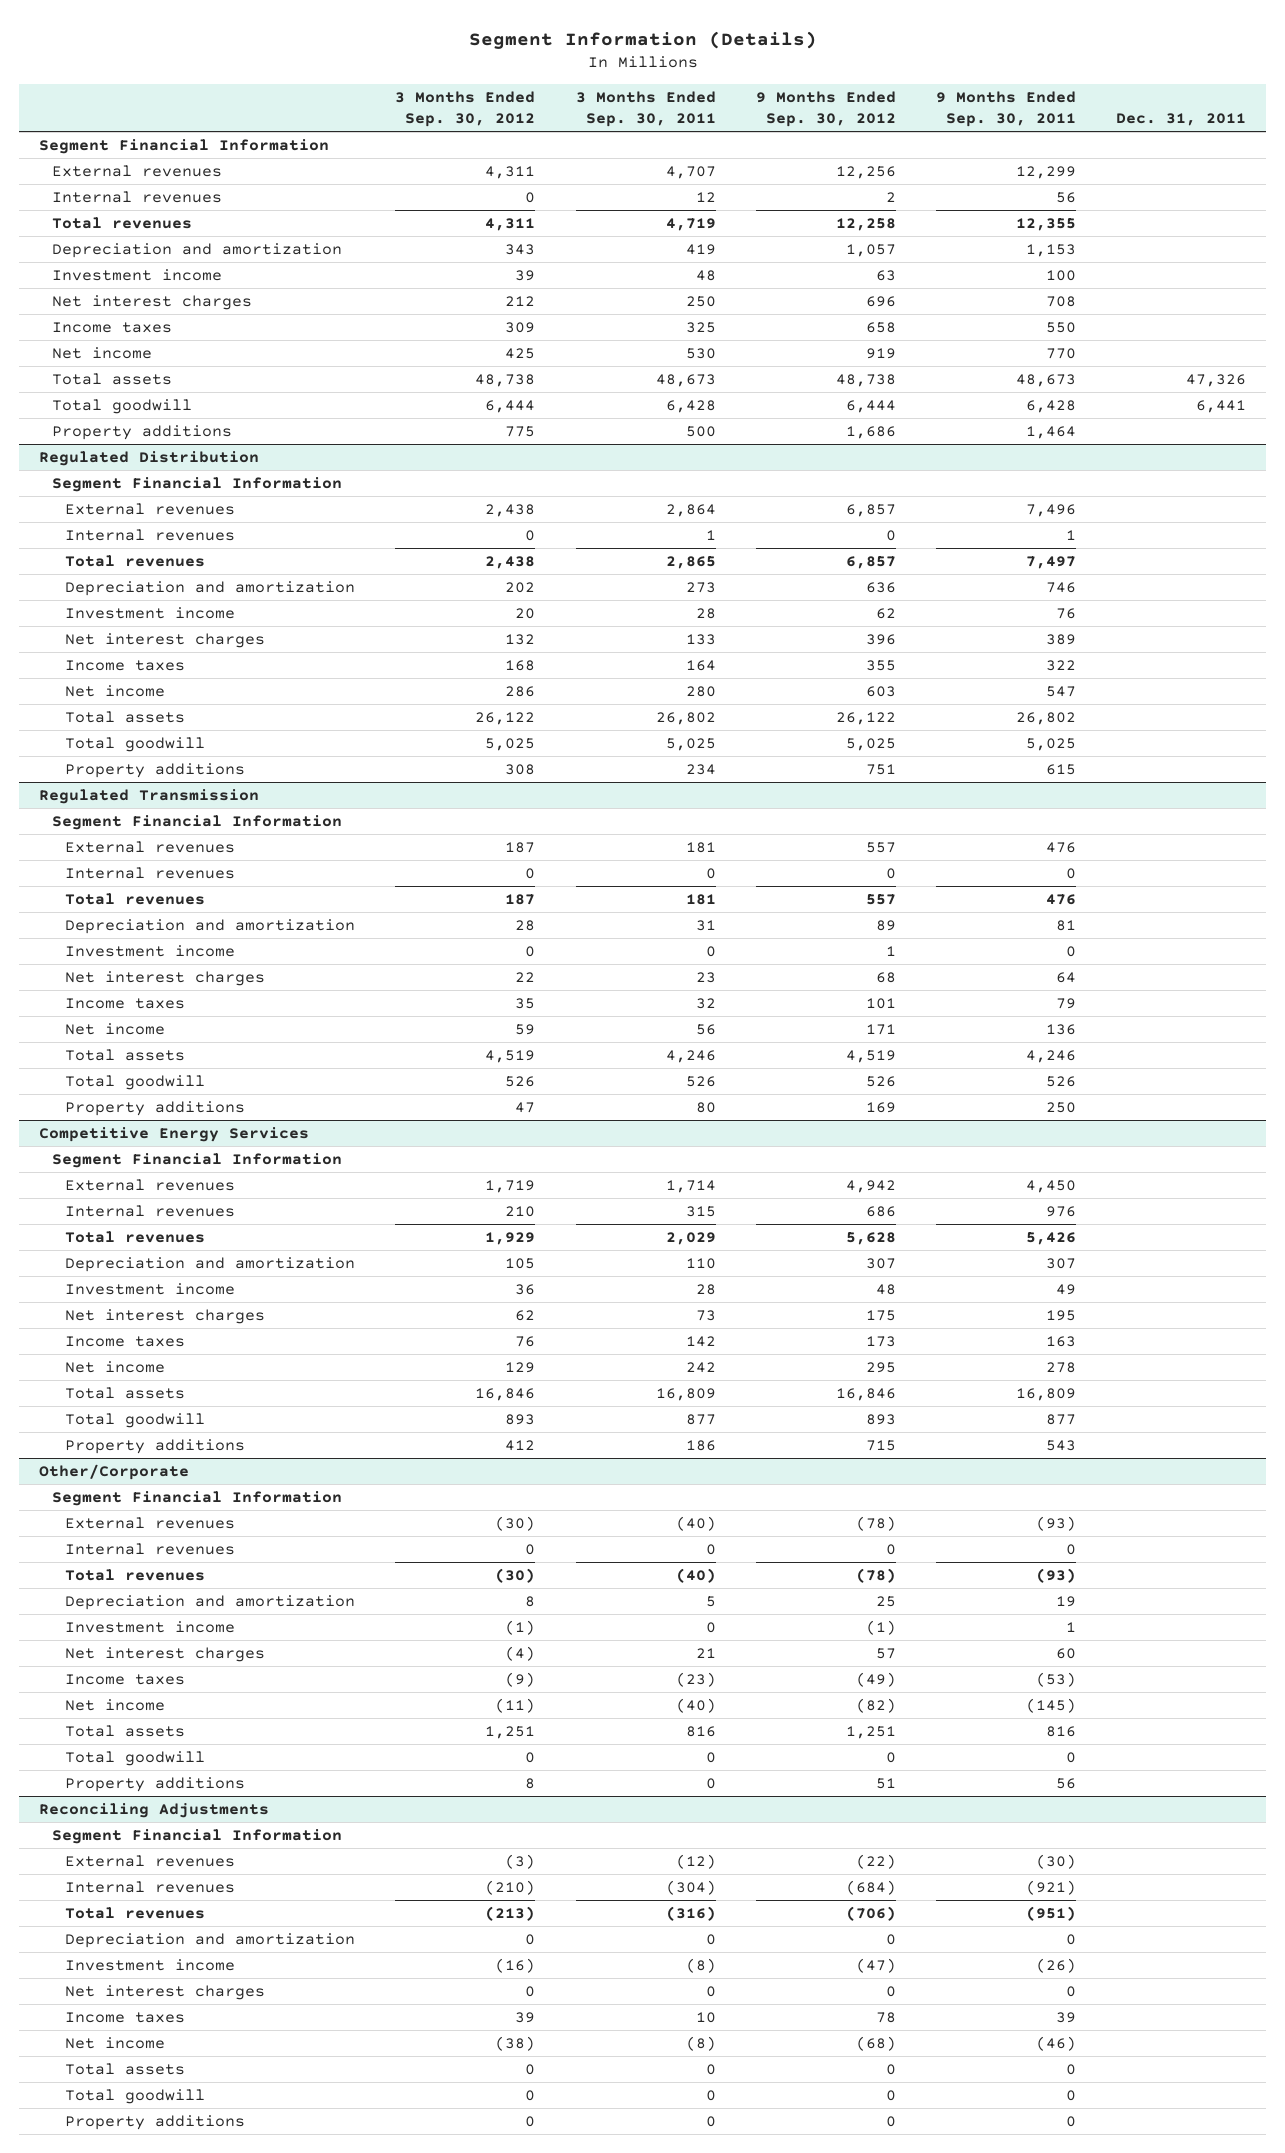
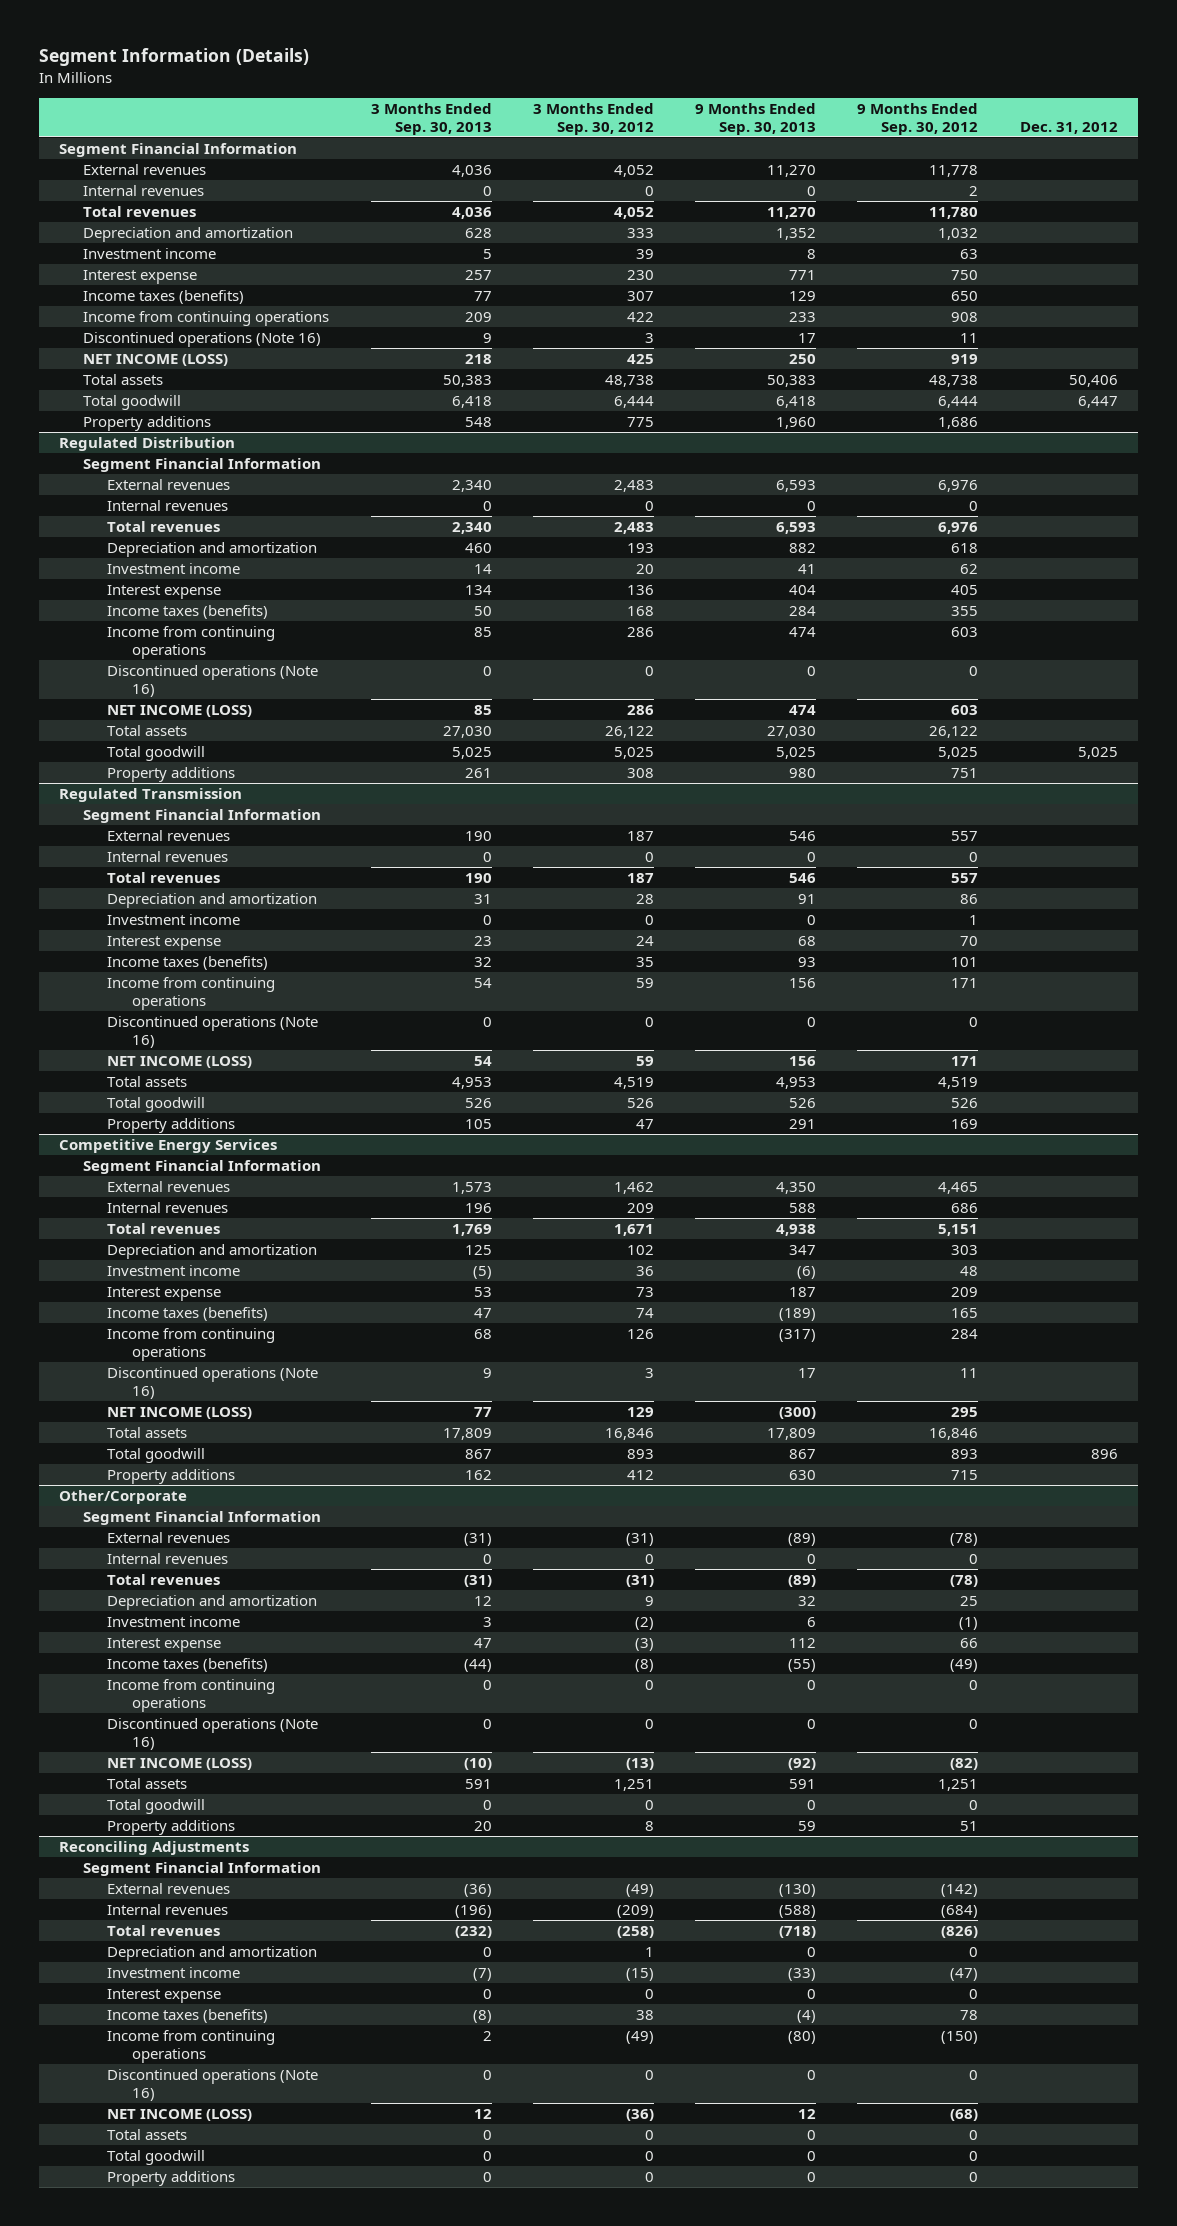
- | 3 Months Ended Sep. 30, 2012 | 3 Months Ended Sep. 30, 2011 | 9 Months Ended Sep. 30, 2012 | 9 Months Ended Sep. 30, 2011 | Dec. 31, 2011
+ | 3 Months Ended Sep. 30, 2013 | 3 Months Ended Sep. 30, 2012 | 9 Months Ended Sep. 30, 2013 | 9 Months Ended Sep. 30, 2012 | Dec. 31, 2012
- External revenues | 4,311 | 4,707 | 12,256 | 12,299 |
+ External revenues | 4,036 | 4,052 | 11,270 | 11,778 |
- Total revenues | 4,311 | 4,719 | 12,258 | 12,355 |
- Depreciation and amortization | 343 | 419 | 1,057 | 1,153 |
+ Total revenues | 4,036 | 4,052 | 11,270 | 11,780 |
+ Depreciation and amortization | 628 | 333 | 1,352 | 1,032 |
- Net interest charges | 212 | 250 | 696 | 708 |
- Income taxes | 309 | 325 | 658 | 550 |
- Net income | 425 | 530 | 919 | 770 |
+ Interest expense | 257 | 230 | 771 | 750 |
+ Income taxes (benefits) | 77 | 307 | 129 | 650 |
+ Income from continuing operations | 209 | 422 | 233 | 908 |
+ Discontinued operations (Note 16) | 9 | 3 | 17 | 11 |
+ NET INCOME (LOSS) | 218 | 425 | 250 | 919 |
@ Regulated Distribution
- External revenues | 2,438 | 2,864 | 6,857 | 7,496 |
+ External revenues | 2,340 | 2,483 | 6,593 | 6,976 |
- Total revenues | 2,438 | 2,865 | 6,857 | 7,497 |
- Depreciation and amortization | 202 | 273 | 636 | 746 |
+ Total revenues | 2,340 | 2,483 | 6,593 | 6,976 |
+ Depreciation and amortization | 460 | 193 | 882 | 618 |
- Net interest charges | 132 | 133 | 396 | 389 |
- Income taxes | 168 | 164 | 355 | 322 |
- Net income | 286 | 280 | 603 | 547 |
+ Interest expense | 134 | 136 | 404 | 405 |
+ Income taxes (benefits) | 50 | 168 | 284 | 355 |
+ Income from continuing operations | 85 | 286 | 474 | 603 |
+ Discontinued operations (Note 16) | 0 | 0 | 0 | 0 |
+ NET INCOME (LOSS) | 85 | 286 | 474 | 603 |
@ Regulated Transmission
- Depreciation and amortization | 28 | 31 | 89 | 81 |
+ Depreciation and amortization | 31 | 28 | 91 | 86 |
- Net interest charges | 22 | 23 | 68 | 64 |
- Income taxes | 35 | 32 | 101 | 79 |
- Net income | 59 | 56 | 171 | 136 |
+ Interest expense | 23 | 24 | 68 | 70 |
+ Income taxes (benefits) | 32 | 35 | 93 | 101 |
+ Income from continuing operations | 54 | 59 | 156 | 171 |
+ Discontinued operations (Note 16) | 0 | 0 | 0 | 0 |
+ NET INCOME (LOSS) | 54 | 59 | 156 | 171 |
@ Competitive Energy Services
- External revenues | 1,719 | 1,714 | 4,942 | 4,450 |
- Internal revenues | 210 | 315 | 686 | 976 |
- Total revenues | 1,929 | 2,029 | 5,628 | 5,426 |
- Depreciation and amortization | 105 | 110 | 307 | 307 |
+ External revenues | 1,573 | 1,462 | 4,350 | 4,465 |
+ Internal revenues | 196 | 209 | 588 | 686 |
+ Total revenues | 1,769 | 1,671 | 4,938 | 5,151 |
+ Depreciation and amortization | 125 | 102 | 347 | 303 |
- Net interest charges | 62 | 73 | 175 | 195 |
- Income taxes | 76 | 142 | 173 | 163 |
- Net income | 129 | 242 | 295 | 278 |
+ Interest expense | 53 | 73 | 187 | 209 |
+ Income taxes (benefits) | 47 | 74 | (189) | 165 |
+ Income from continuing operations | 68 | 126 | (317) | 284 |
+ Discontinued operations (Note 16) | 9 | 3 | 17 | 11 |
+ NET INCOME (LOSS) | 77 | 129 | (300) | 295 |
@ Other/Corporate
- External revenues | (30) | (40) | (78) | (93) |
+ External revenues | (31) | (31) | (89) | (78) |
- Total revenues | (30) | (40) | (78) | (93) |
- Depreciation and amortization | 8 | 5 | 25 | 19 |
- Investment income | (1) | 0 | (1) | 1 |
- Net interest charges | (4) | 21 | 57 | 60 |
- Income taxes | (9) | (23) | (49) | (53) |
- Net income | (11) | (40) | (82) | (145) |
+ Total revenues | (31) | (31) | (89) | (78) |
+ Depreciation and amortization | 12 | 9 | 32 | 25 |
+ Investment income | 3 | (2) | 6 | (1) |
+ Interest expense | 47 | (3) | 112 | 66 |
+ Income taxes (benefits) | (44) | (8) | (55) | (49) |
+ Income from continuing operations | 0 | 0 | 0 | 0 |
+ Discontinued operations (Note 16) | 0 | 0 | 0 | 0 |
+ NET INCOME (LOSS) | (10) | (13) | (92) | (82) |
@ Reconciling Adjustments
- External revenues | (3) | (12) | (22) | (30) |
- Internal revenues | (210) | (304) | (684) | (921) |
- Total revenues | (213) | (316) | (706) | (951) |
- Depreciation and amortization | 0 | 0 | 0 | 0 |
- Investment income | (16) | (8) | (47) | (26) |
- Net interest charges | 0 | 0 | 0 | 0 |
- Income taxes | 39 | 10 | 78 | 39 |
- Net income | (38) | (8) | (68) | (46) |
+ External revenues | (36) | (49) | (130) | (142) |
+ Internal revenues | (196) | (209) | (588) | (684) |
+ Total revenues | (232) | (258) | (718) | (826) |
+ Depreciation and amortization | 0 | 1 | 0 | 0 |
+ Investment income | (7) | (15) | (33) | (47) |
+ Interest expense | 0 | 0 | 0 | 0 |
+ Income taxes (benefits) | (8) | 38 | (4) | 78 |
+ Income from continuing operations | 2 | (49) | (80) | (150) |
+ Discontinued operations (Note 16) | 0 | 0 | 0 | 0 |
+ NET INCOME (LOSS) | 12 | (36) | 12 | (68) |

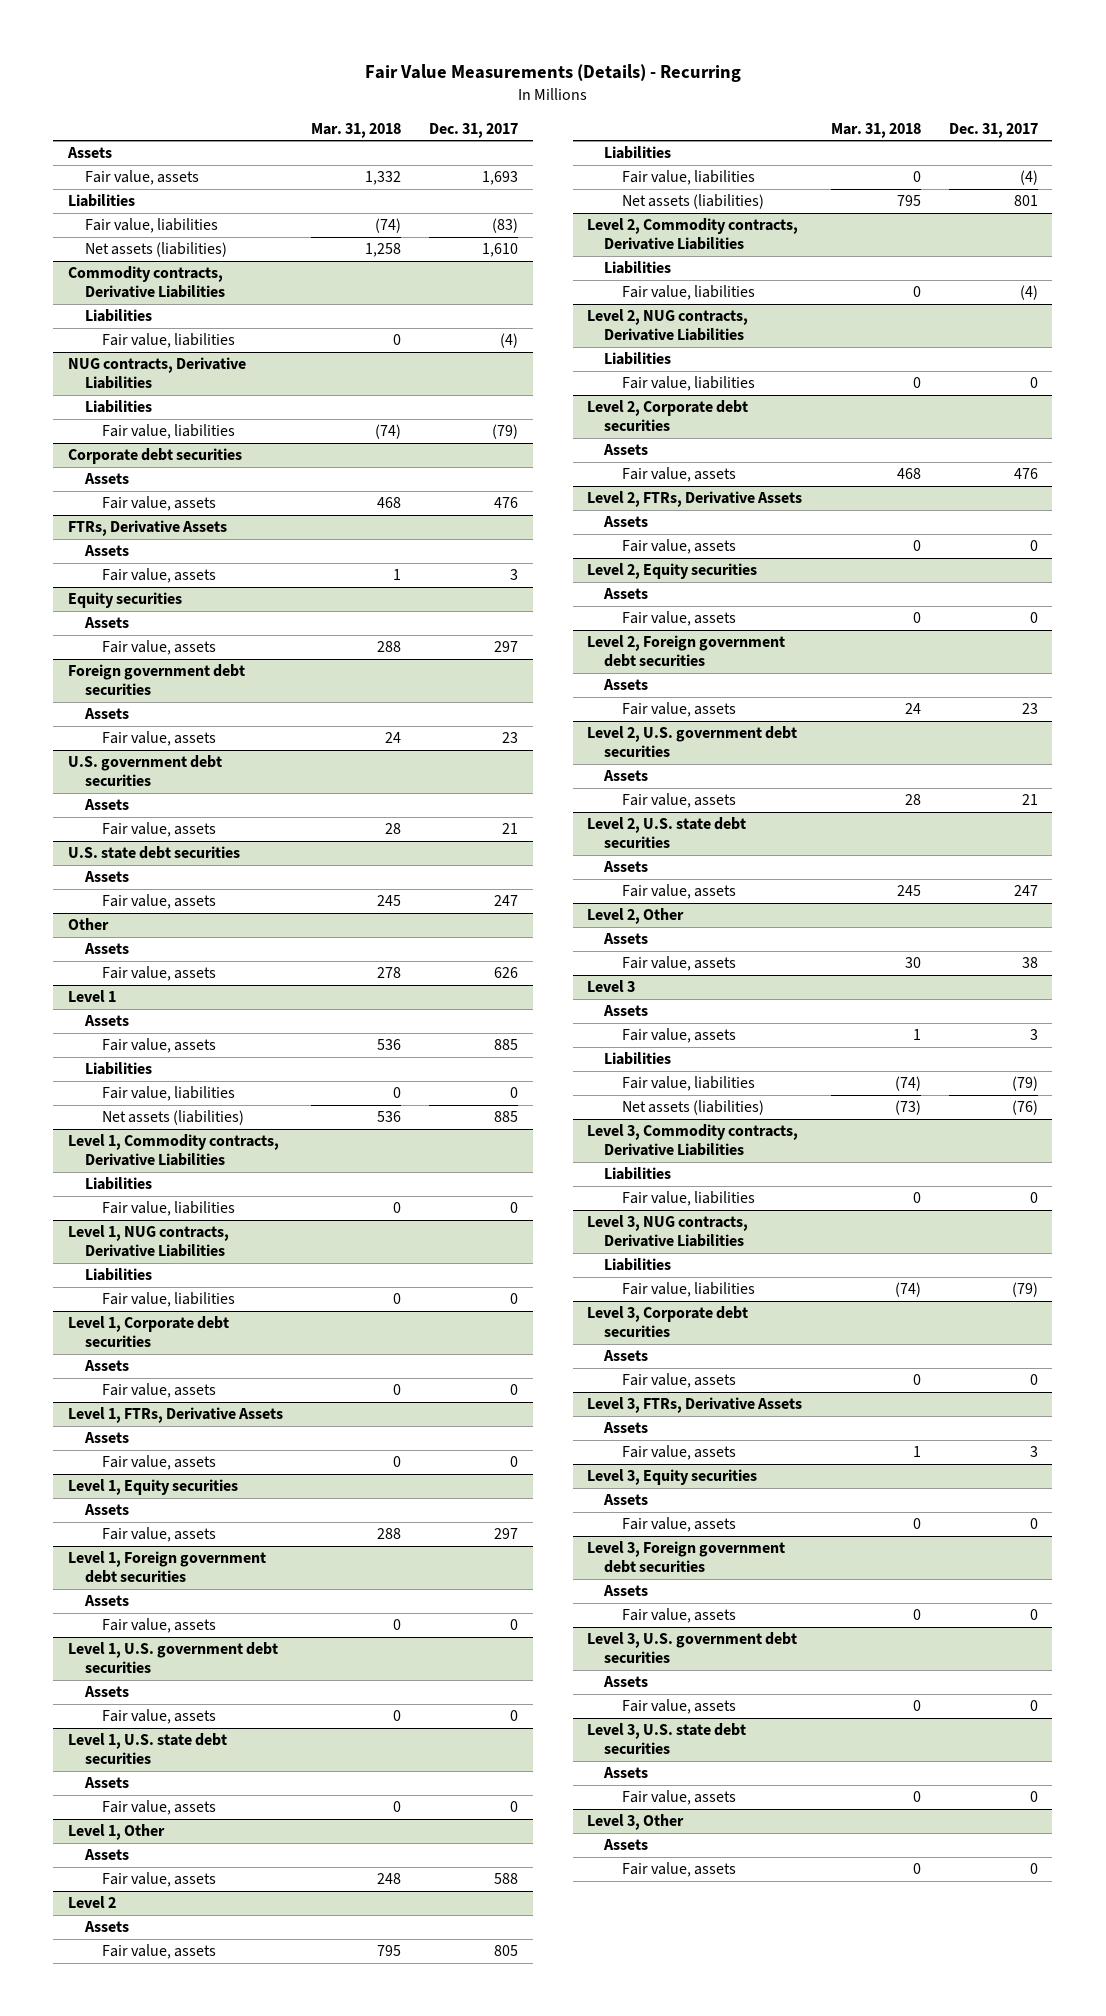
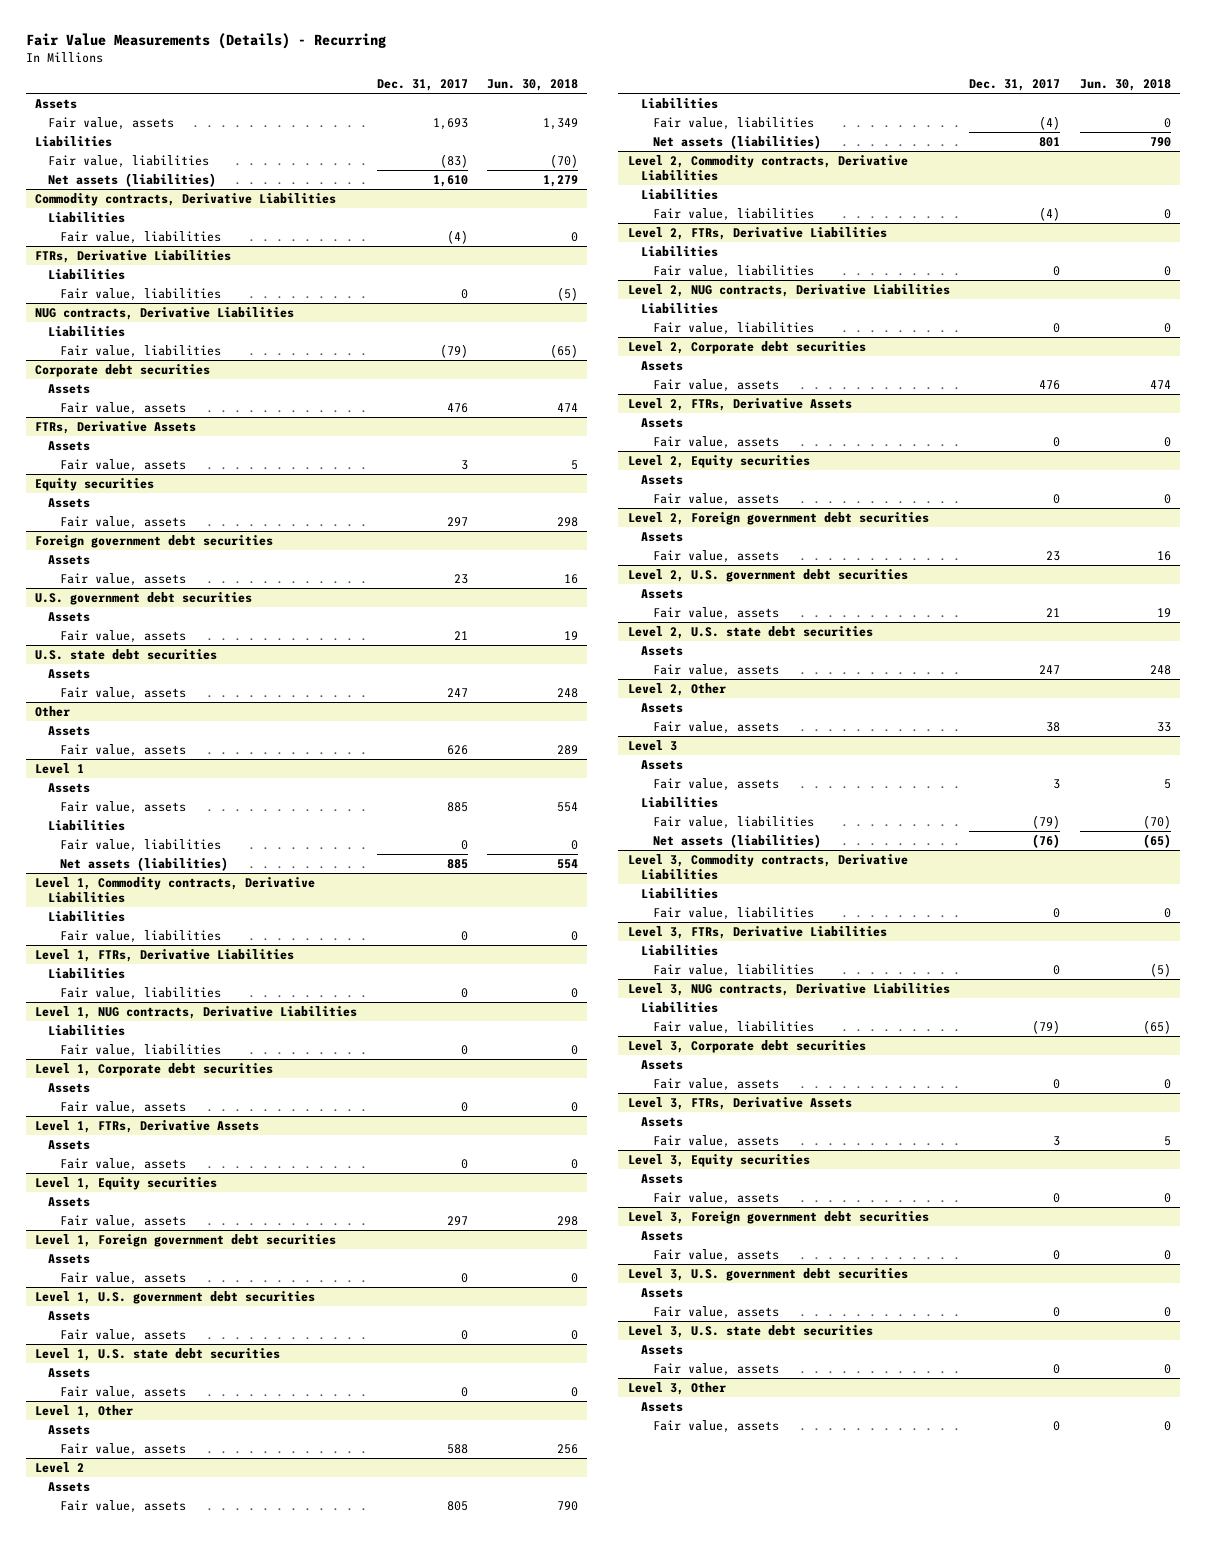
- | Mar. 31, 2018 | Dec. 31, 2017
+ | Dec. 31, 2017 | Jun. 30, 2018
+ FTRs, Derivative Liabilities
+ Liabilities
+ Fair value, liabilities | 0 | (5)
+ Level 1, FTRs, Derivative Liabilities
+ Liabilities
+ Fair value, liabilities | 0 | 0
+ Level 2, FTRs, Derivative Liabilities
+ Liabilities
+ Fair value, liabilities | 0 | 0
+ Level 3, FTRs, Derivative Liabilities
+ Liabilities
+ Fair value, liabilities | 0 | (5)

